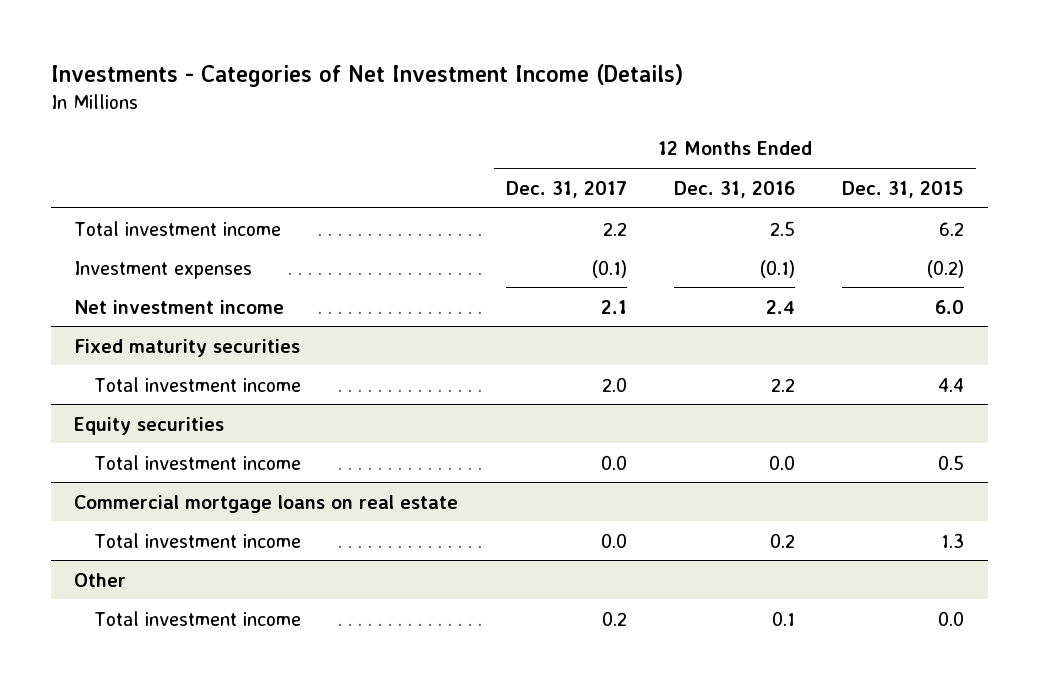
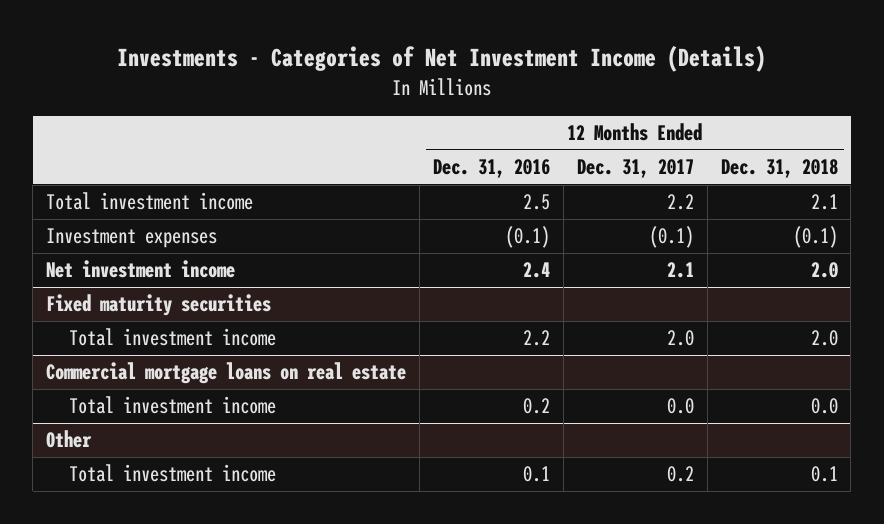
- | 12 Months Ended Dec. 31, 2017 | 12 Months Ended Dec. 31, 2016 | 12 Months Ended Dec. 31, 2015
+ | 12 Months Ended Dec. 31, 2016 | 12 Months Ended Dec. 31, 2017 | 12 Months Ended Dec. 31, 2018
- Equity securities
- Total investment income | 0.0 | 0.0 | 0.5

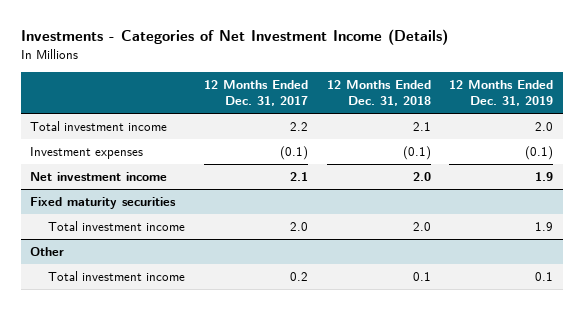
- | 12 Months Ended Dec. 31, 2016 | 12 Months Ended Dec. 31, 2017 | 12 Months Ended Dec. 31, 2018
+ | 12 Months Ended Dec. 31, 2017 | 12 Months Ended Dec. 31, 2018 | 12 Months Ended Dec. 31, 2019
- Commercial mortgage loans on real estate
- Total investment income | 0.2 | 0.0 | 0.0

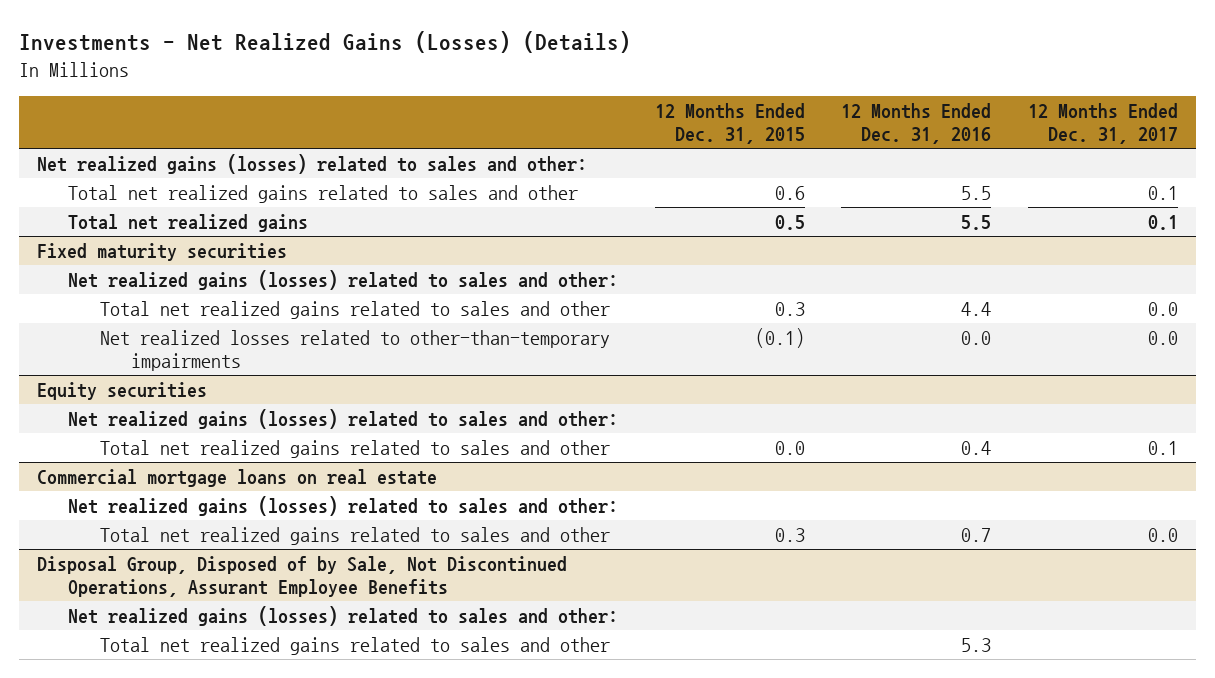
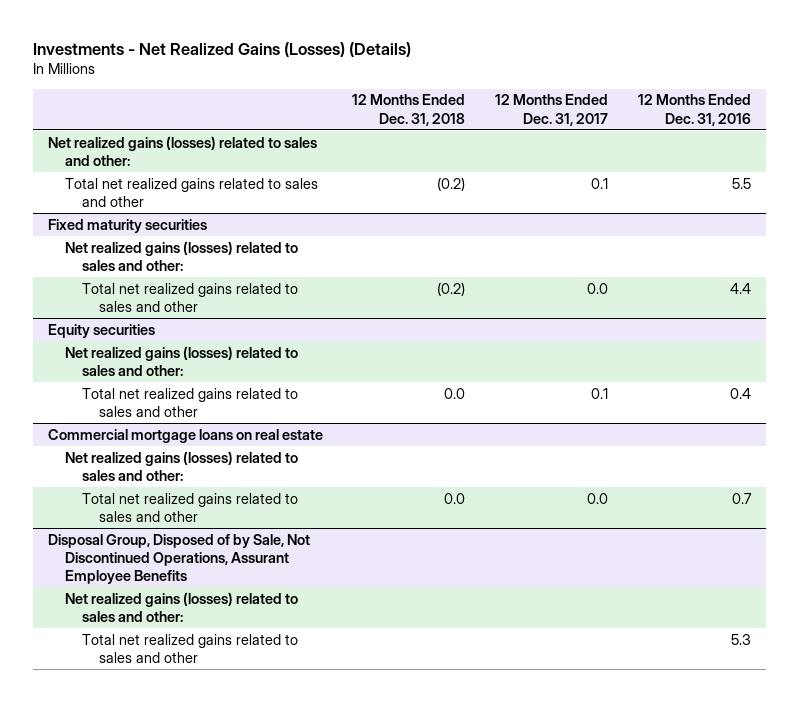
- | 12 Months Ended Dec. 31, 2015 | 12 Months Ended Dec. 31, 2016 | 12 Months Ended Dec. 31, 2017
+ | 12 Months Ended Dec. 31, 2018 | 12 Months Ended Dec. 31, 2017 | 12 Months Ended Dec. 31, 2016
- Total net realized gains | 0.5 | 5.5 | 0.1
@ Fixed maturity securities
- Net realized losses related to other-than-temporary impairments | (0.1) | 0.0 | 0.0

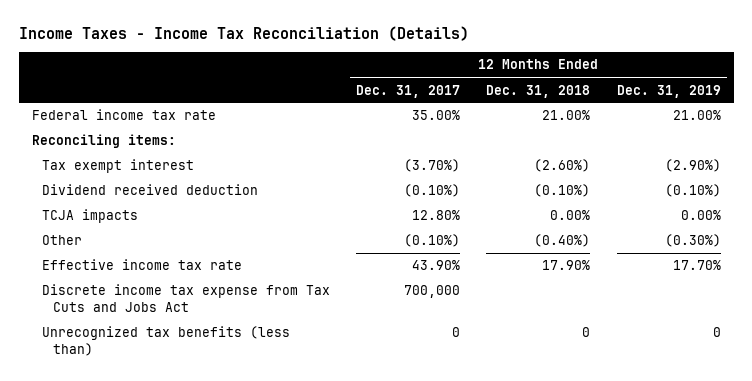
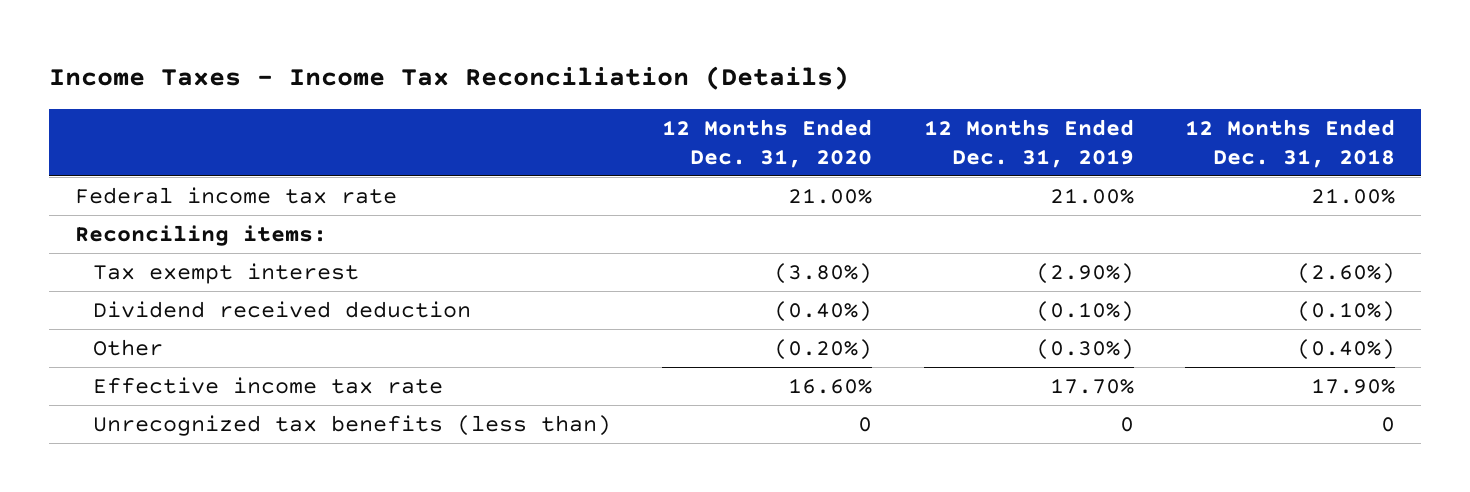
- | 12 Months Ended Dec. 31, 2017 | 12 Months Ended Dec. 31, 2018 | 12 Months Ended Dec. 31, 2019
+ | 12 Months Ended Dec. 31, 2020 | 12 Months Ended Dec. 31, 2019 | 12 Months Ended Dec. 31, 2018
- TCJA impacts | 12.80% | 0.00% | 0.00%
- Discrete income tax expense from Tax Cuts and Jobs Act | 700,000 | |

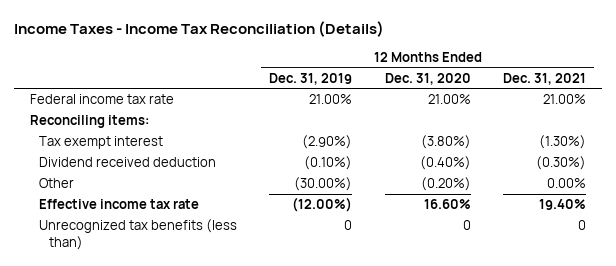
- | 12 Months Ended Dec. 31, 2020 | 12 Months Ended Dec. 31, 2019 | 12 Months Ended Dec. 31, 2018
+ | 12 Months Ended Dec. 31, 2019 | 12 Months Ended Dec. 31, 2020 | 12 Months Ended Dec. 31, 2021
- Other | (0.20%) | (0.30%) | (0.40%)
- Effective income tax rate | 16.60% | 17.70% | 17.90%
+ Other | (30.00%) | (0.20%) | 0.00%
+ Effective income tax rate | (12.00%) | 16.60% | 19.40%

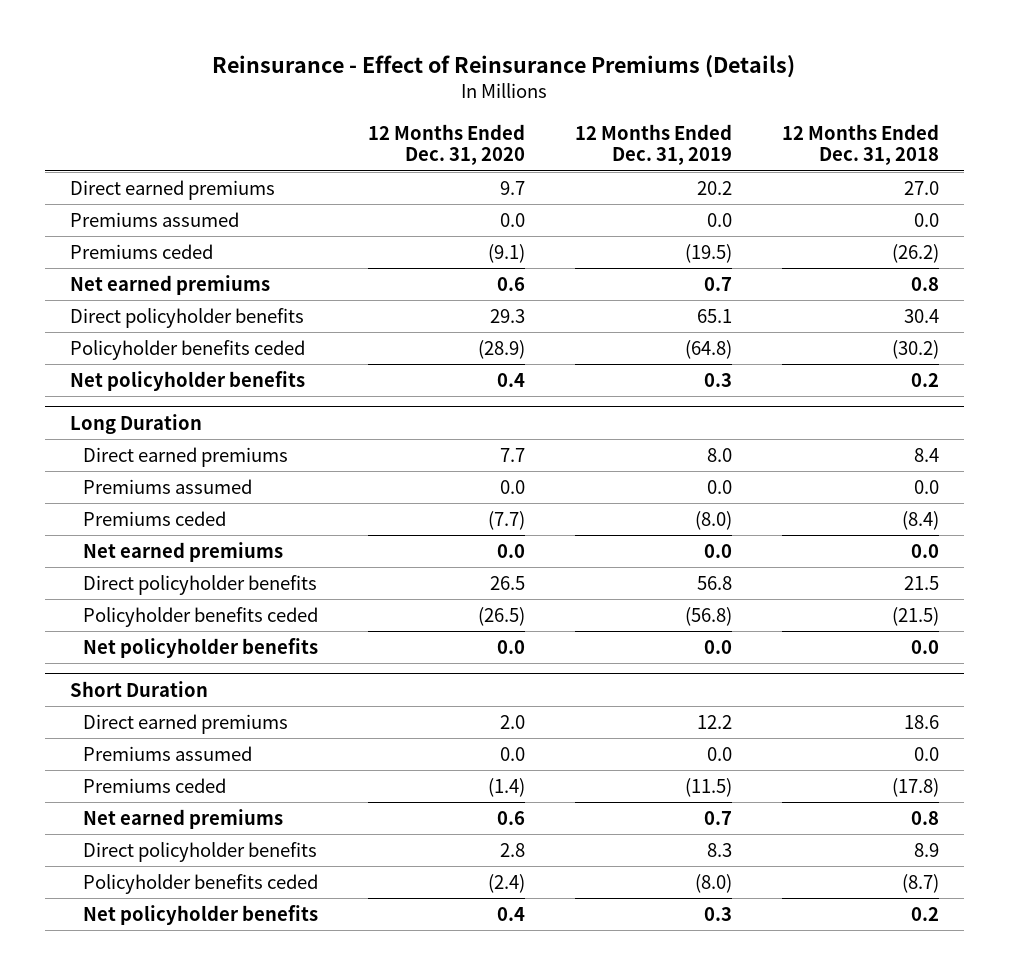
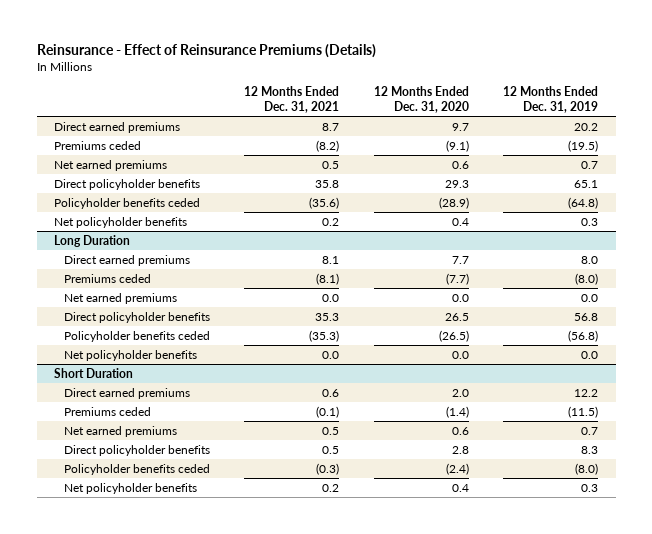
- | 12 Months Ended Dec. 31, 2020 | 12 Months Ended Dec. 31, 2019 | 12 Months Ended Dec. 31, 2018
+ | 12 Months Ended Dec. 31, 2021 | 12 Months Ended Dec. 31, 2020 | 12 Months Ended Dec. 31, 2019
- Premiums assumed | 0.0 | 0.0 | 0.0
@ Long Duration
- Premiums assumed | 0.0 | 0.0 | 0.0
@ Short Duration
- Premiums assumed | 0.0 | 0.0 | 0.0

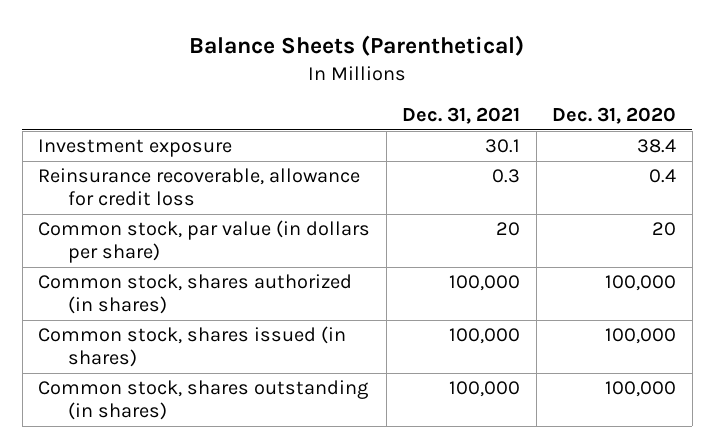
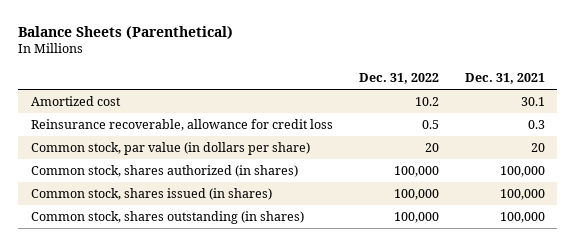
- | Dec. 31, 2021 | Dec. 31, 2020
+ | Dec. 31, 2022 | Dec. 31, 2021
- Investment exposure | 30.1 | 38.4
+ Amortized cost | 10.2 | 30.1

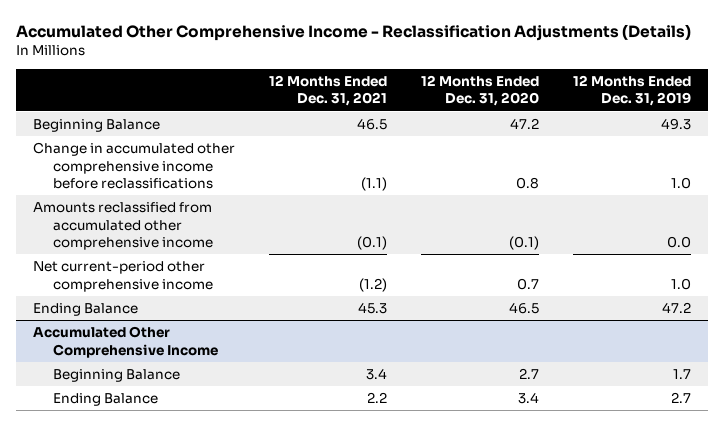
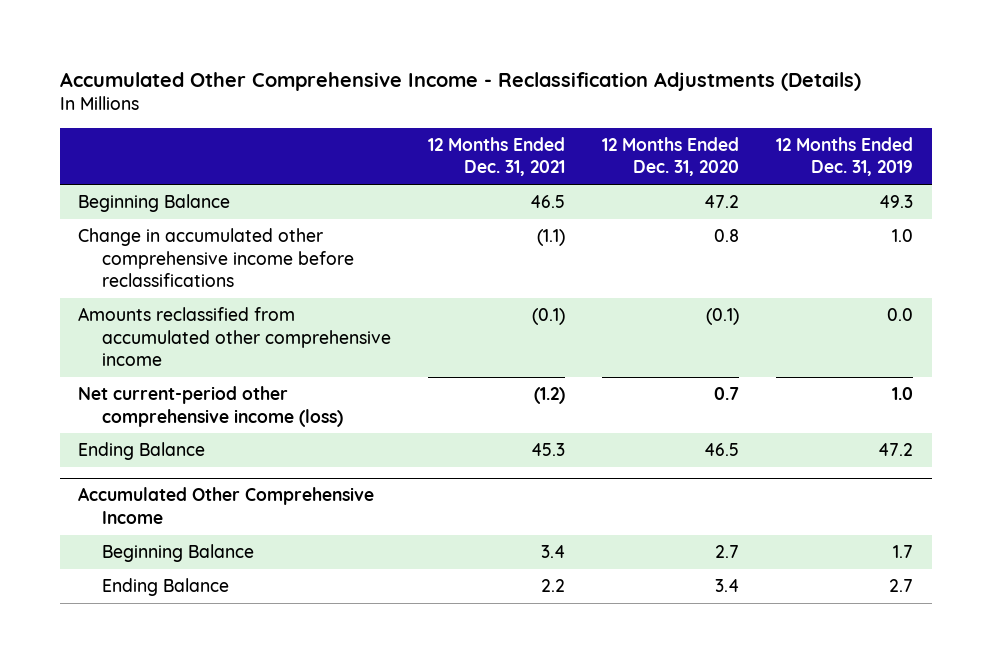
- Net current-period other comprehensive income | (1.2) | 0.7 | 1.0
+ Net current-period other comprehensive income (loss) | (1.2) | 0.7 | 1.0

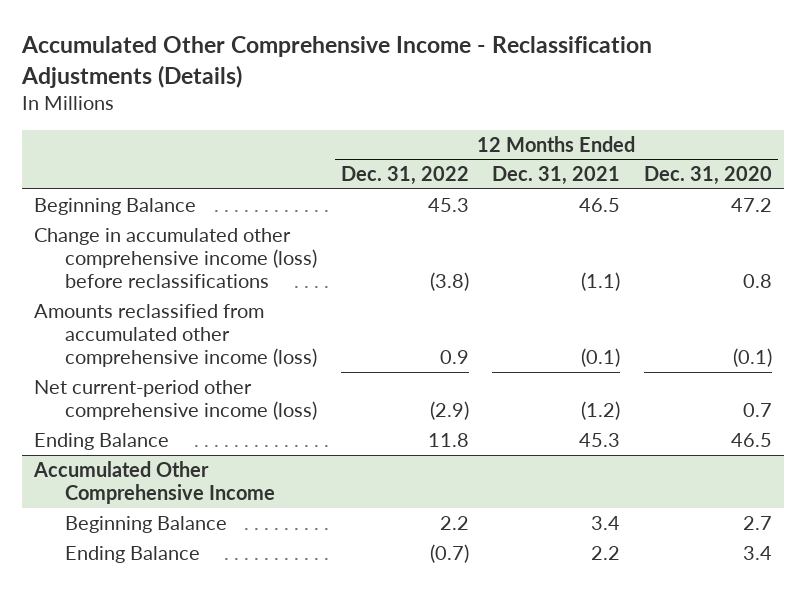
- | 12 Months Ended Dec. 31, 2021 | 12 Months Ended Dec. 31, 2020 | 12 Months Ended Dec. 31, 2019
+ | 12 Months Ended Dec. 31, 2022 | 12 Months Ended Dec. 31, 2021 | 12 Months Ended Dec. 31, 2020
- Change in accumulated other comprehensive income before reclassifications | (1.1) | 0.8 | 1.0
- Amounts reclassified from accumulated other comprehensive income | (0.1) | (0.1) | 0.0
+ Change in accumulated other comprehensive income (loss) before reclassifications | (3.8) | (1.1) | 0.8
+ Amounts reclassified from accumulated other comprehensive income (loss) | 0.9 | (0.1) | (0.1)

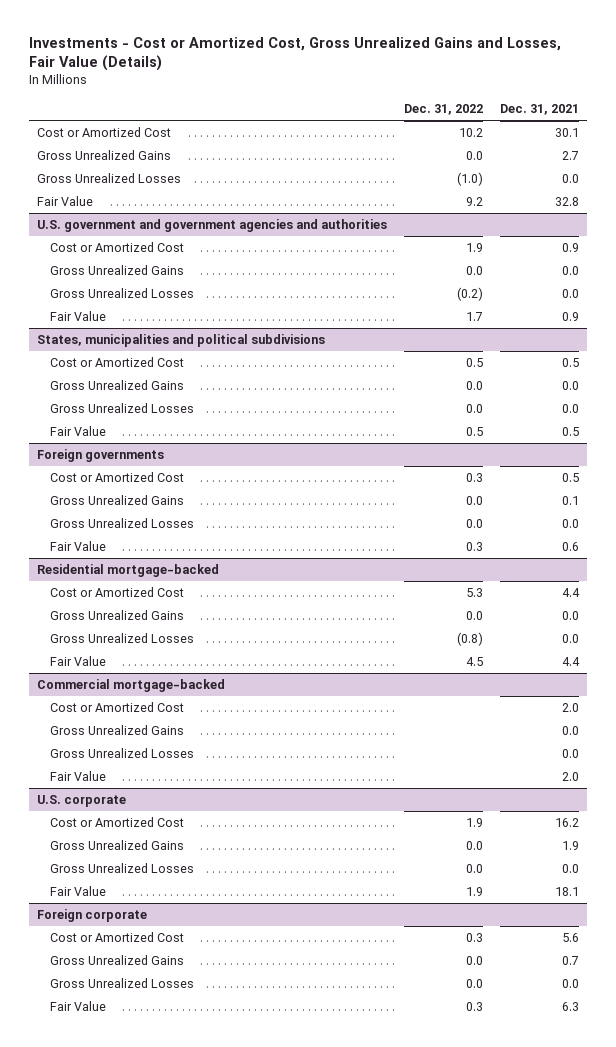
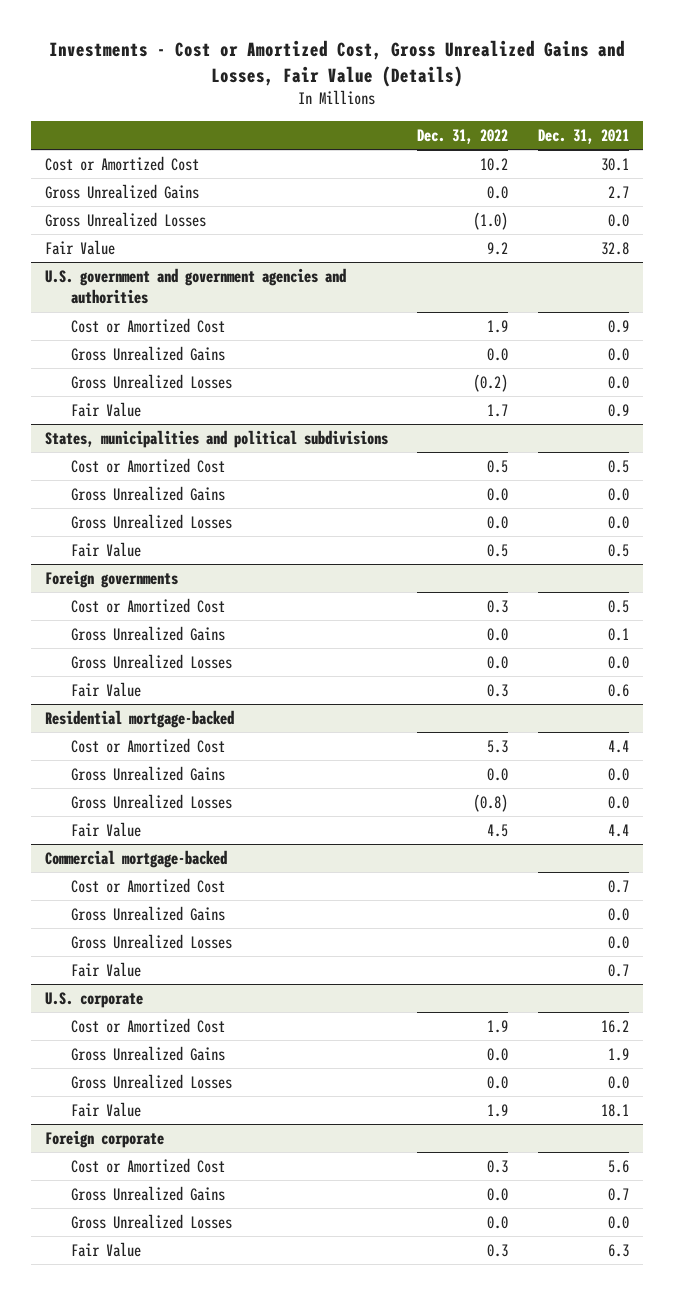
@ Commercial mortgage-backed
- Cost or Amortized Cost | | 2.0
+ Cost or Amortized Cost | | 0.7
- Fair Value | | 2.0
+ Fair Value | | 0.7

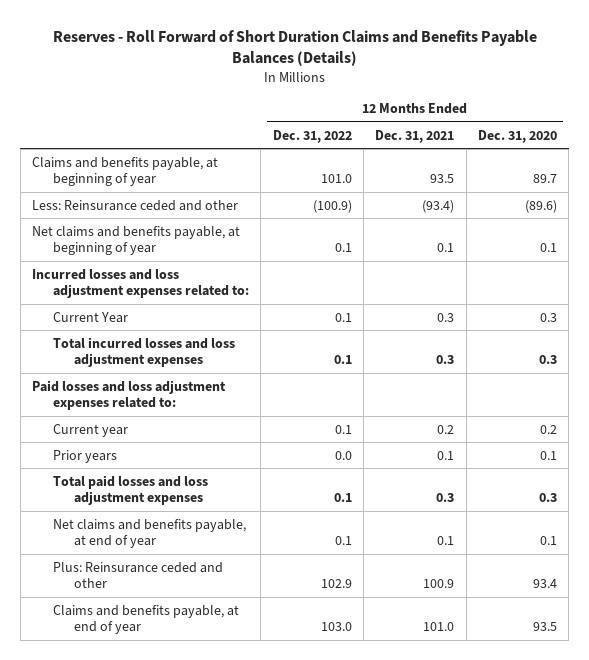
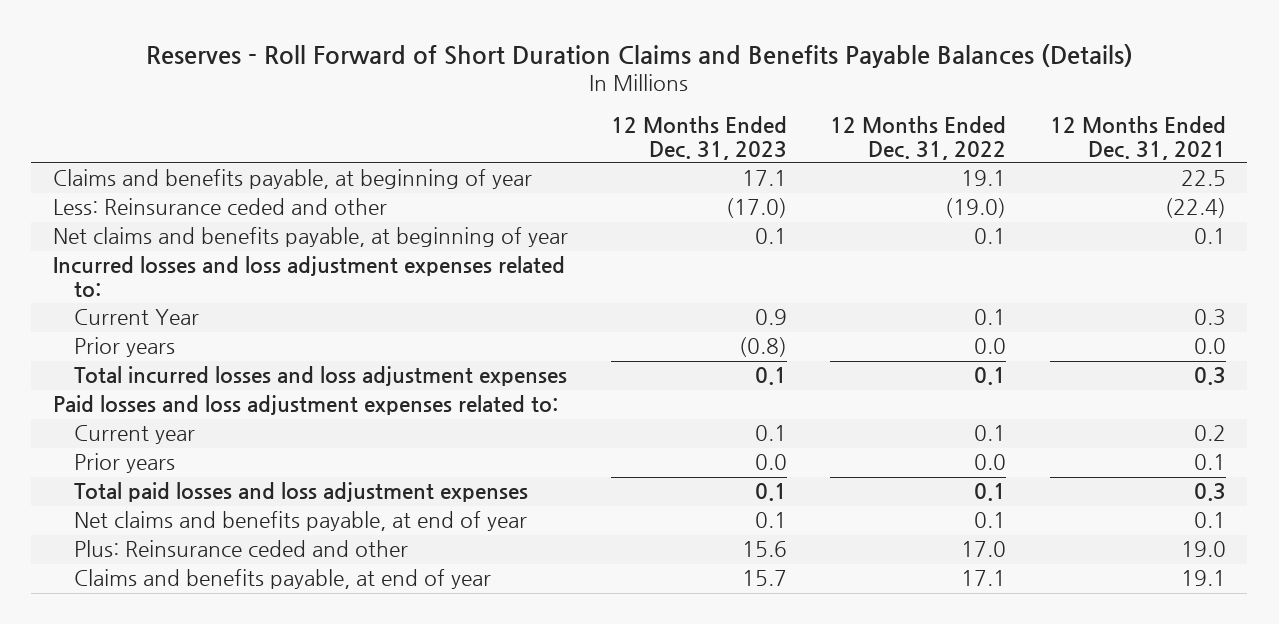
- | 12 Months Ended Dec. 31, 2022 | 12 Months Ended Dec. 31, 2021 | 12 Months Ended Dec. 31, 2020
+ | 12 Months Ended Dec. 31, 2023 | 12 Months Ended Dec. 31, 2022 | 12 Months Ended Dec. 31, 2021
- Claims and benefits payable, at beginning of year | 101.0 | 93.5 | 89.7
- Less: Reinsurance ceded and other | (100.9) | (93.4) | (89.6)
+ Claims and benefits payable, at beginning of year | 17.1 | 19.1 | 22.5
+ Less: Reinsurance ceded and other | (17.0) | (19.0) | (22.4)
+ Prior years | (0.8) | 0.0 | 0.0
- Plus: Reinsurance ceded and other | 102.9 | 100.9 | 93.4
- Claims and benefits payable, at end of year | 103.0 | 101.0 | 93.5
+ Plus: Reinsurance ceded and other | 15.6 | 17.0 | 19.0
+ Claims and benefits payable, at end of year | 15.7 | 17.1 | 19.1

